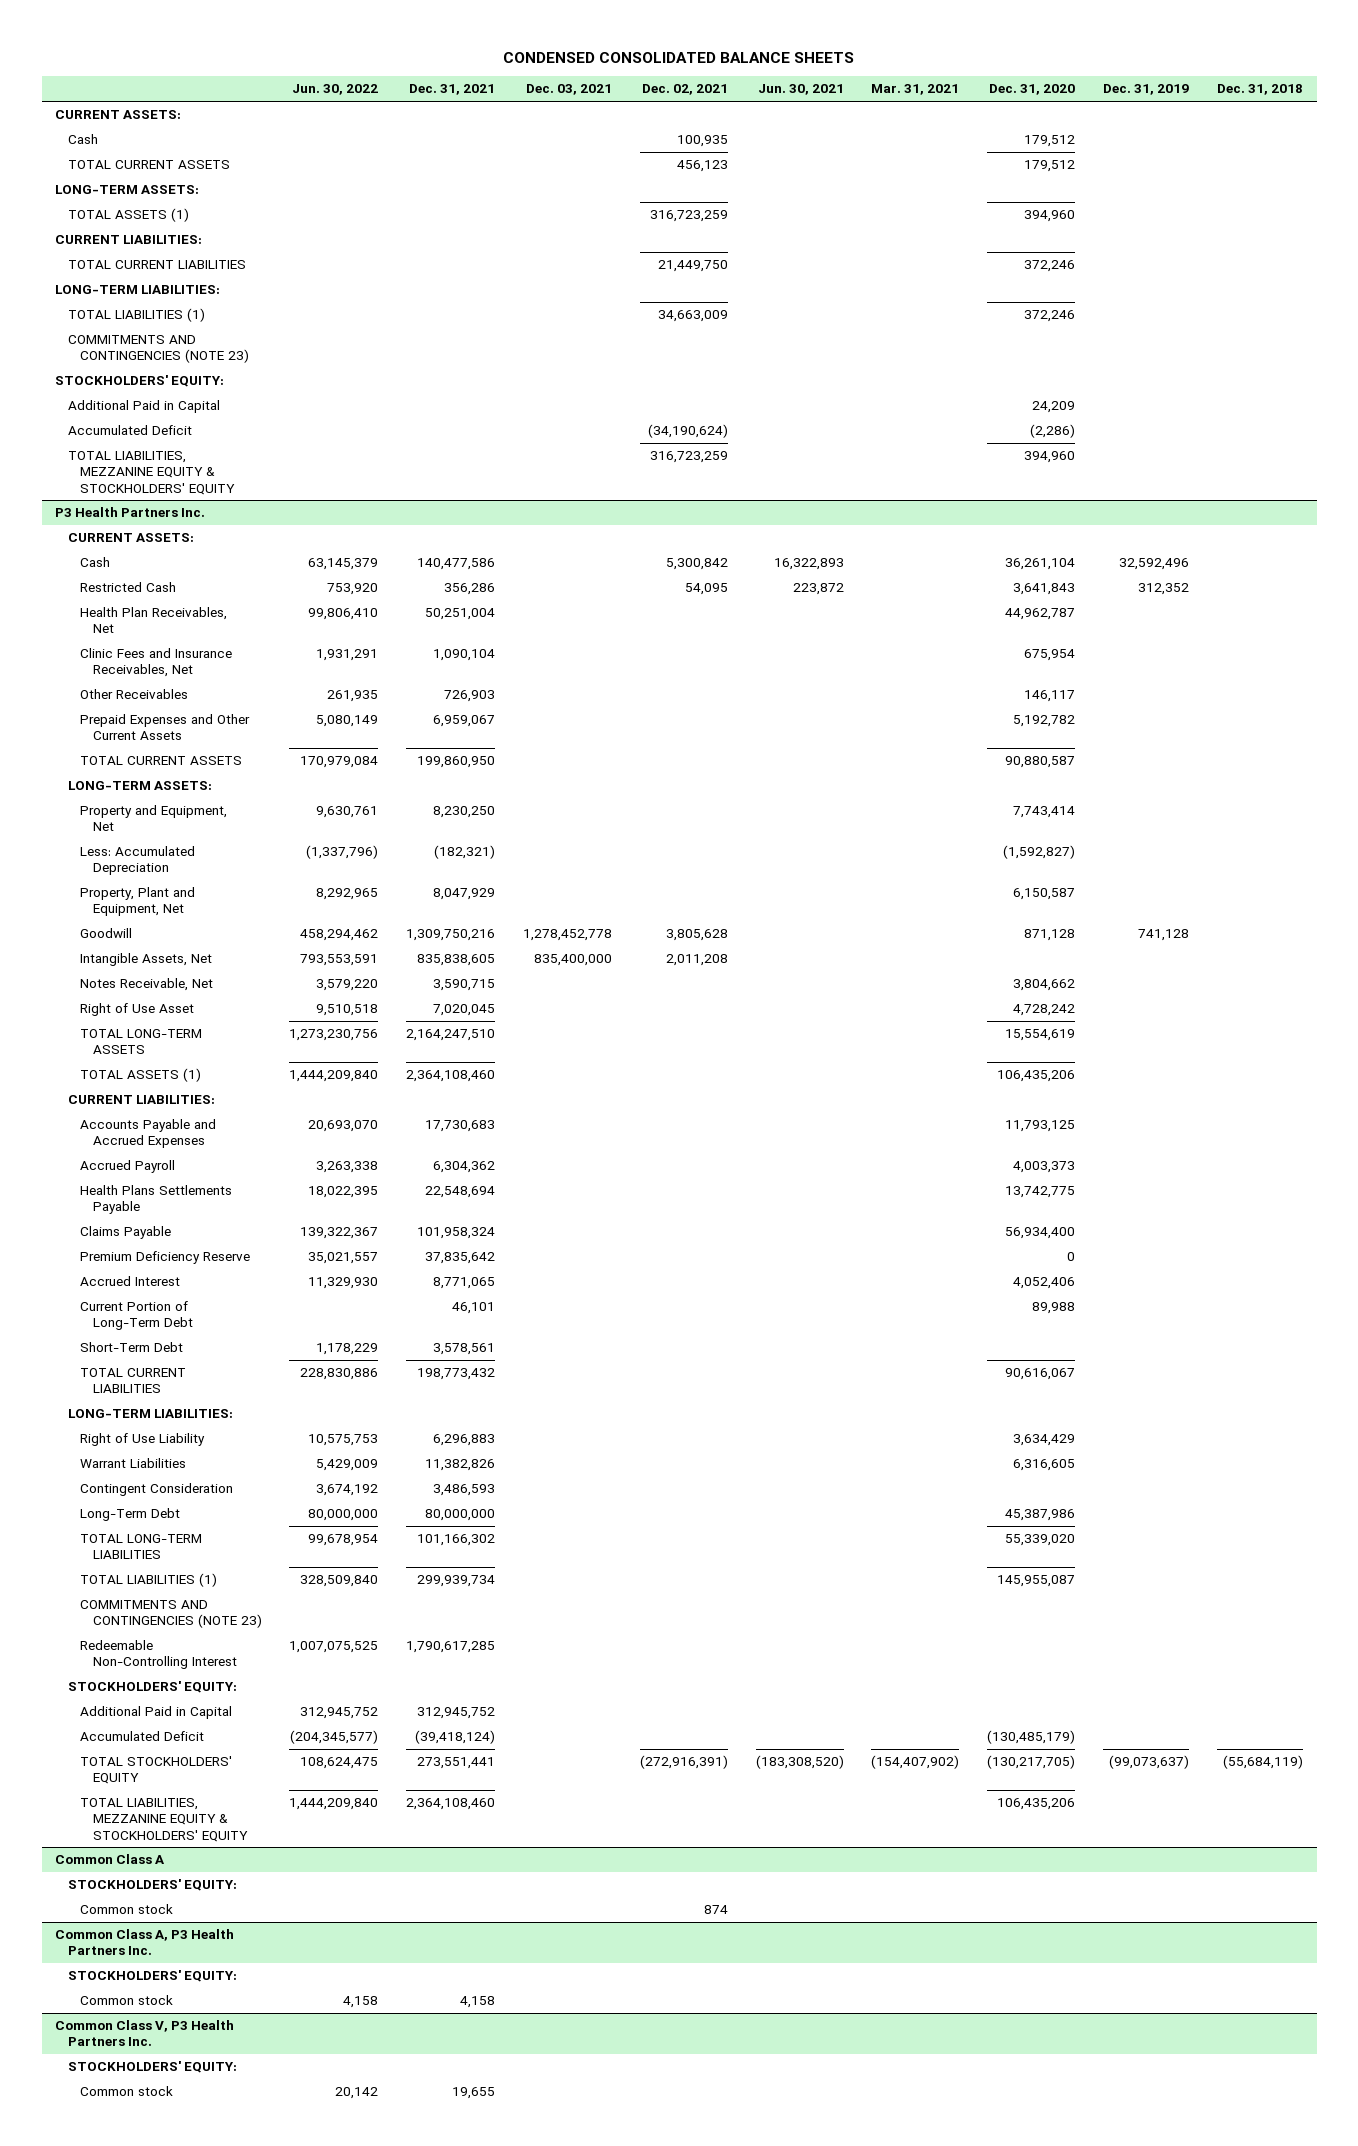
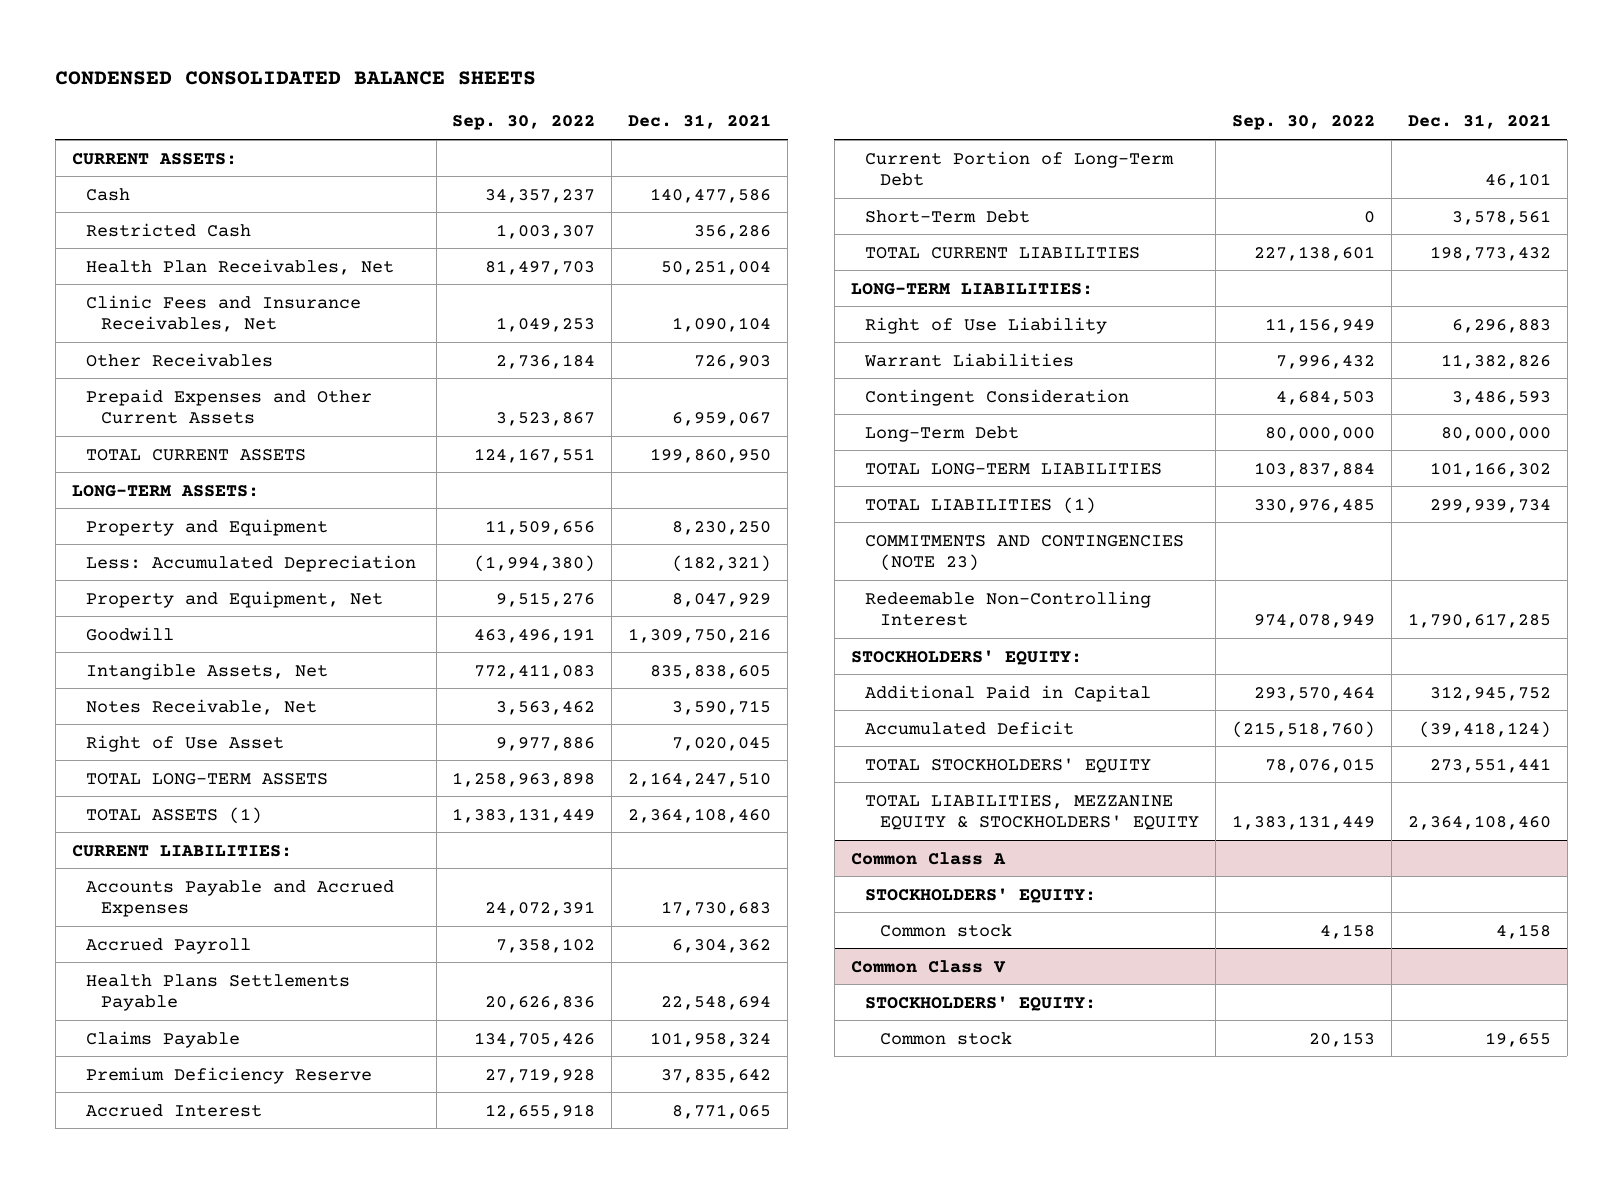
- | Jun. 30, 2022 | Dec. 31, 2021 | Dec. 03, 2021 | Dec. 02, 2021 | Jun. 30, 2021 | Mar. 31, 2021 | Dec. 31, 2020 | Dec. 31, 2019 | Dec. 31, 2018
+ | Sep. 30, 2022 | Dec. 31, 2021
- Cash | | | | 100,935 | | | 179,512 | |
- TOTAL CURRENT ASSETS | | | | 456,123 | | | 179,512 | |
- LONG-TERM ASSETS:
- TOTAL ASSETS (1) | | | | 316,723,259 | | | 394,960 | |
- CURRENT LIABILITIES:
- TOTAL CURRENT LIABILITIES | | | | 21,449,750 | | | 372,246 | |
- LONG-TERM LIABILITIES:
- TOTAL LIABILITIES (1) | | | | 34,663,009 | | | 372,246 | |
- COMMITMENTS AND CONTINGENCIES (NOTE 23)
- STOCKHOLDERS' EQUITY:
- Additional Paid in Capital | | | | | | | 24,209 | |
- Accumulated Deficit | | | | (34,190,624) | | | (2,286) | |
- TOTAL LIABILITIES, MEZZANINE EQUITY & STOCKHOLDERS' EQUITY | | | | 316,723,259 | | | 394,960 | |
- P3 Health Partners Inc.
- CURRENT ASSETS:
- Property and Equipment, Net | 9,630,761 | 8,230,250 | | | | | 7,743,414 | |
+ Property and Equipment | 11,509,656 | 8,230,250
- Property, Plant and Equipment, Net | 8,292,965 | 8,047,929 | | | | | 6,150,587 | |
+ Property and Equipment, Net | 9,515,276 | 8,047,929
@ Common Class A
- Common stock | | | | 874 | | | | |
- Common Class A, P3 Health Partners Inc.
- STOCKHOLDERS' EQUITY:
- Common Class V, P3 Health Partners Inc.
+ Common Class V

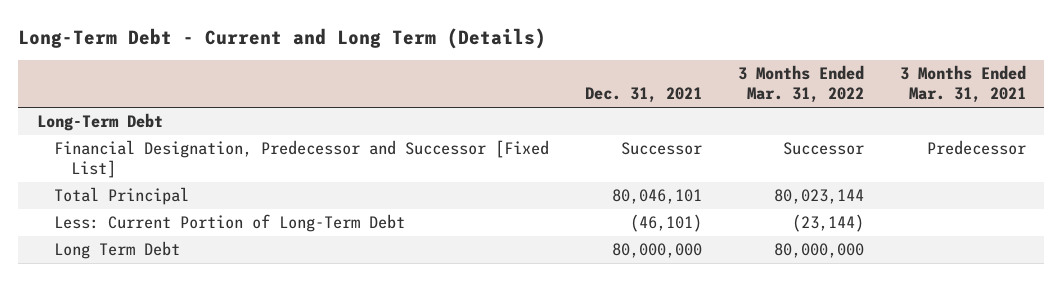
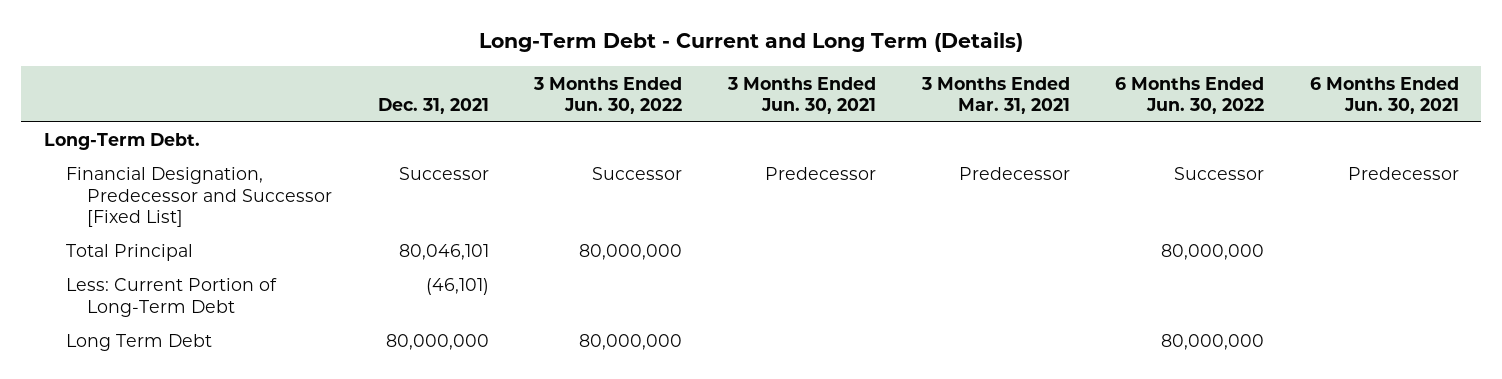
- | Dec. 31, 2021 | 3 Months Ended Mar. 31, 2022 | 3 Months Ended Mar. 31, 2021
+ | Dec. 31, 2021 | 3 Months Ended Jun. 30, 2022 | 3 Months Ended Jun. 30, 2021 | 3 Months Ended Mar. 31, 2021 | 6 Months Ended Jun. 30, 2022 | 6 Months Ended Jun. 30, 2021
- Long-Term Debt
+ Long-Term Debt.

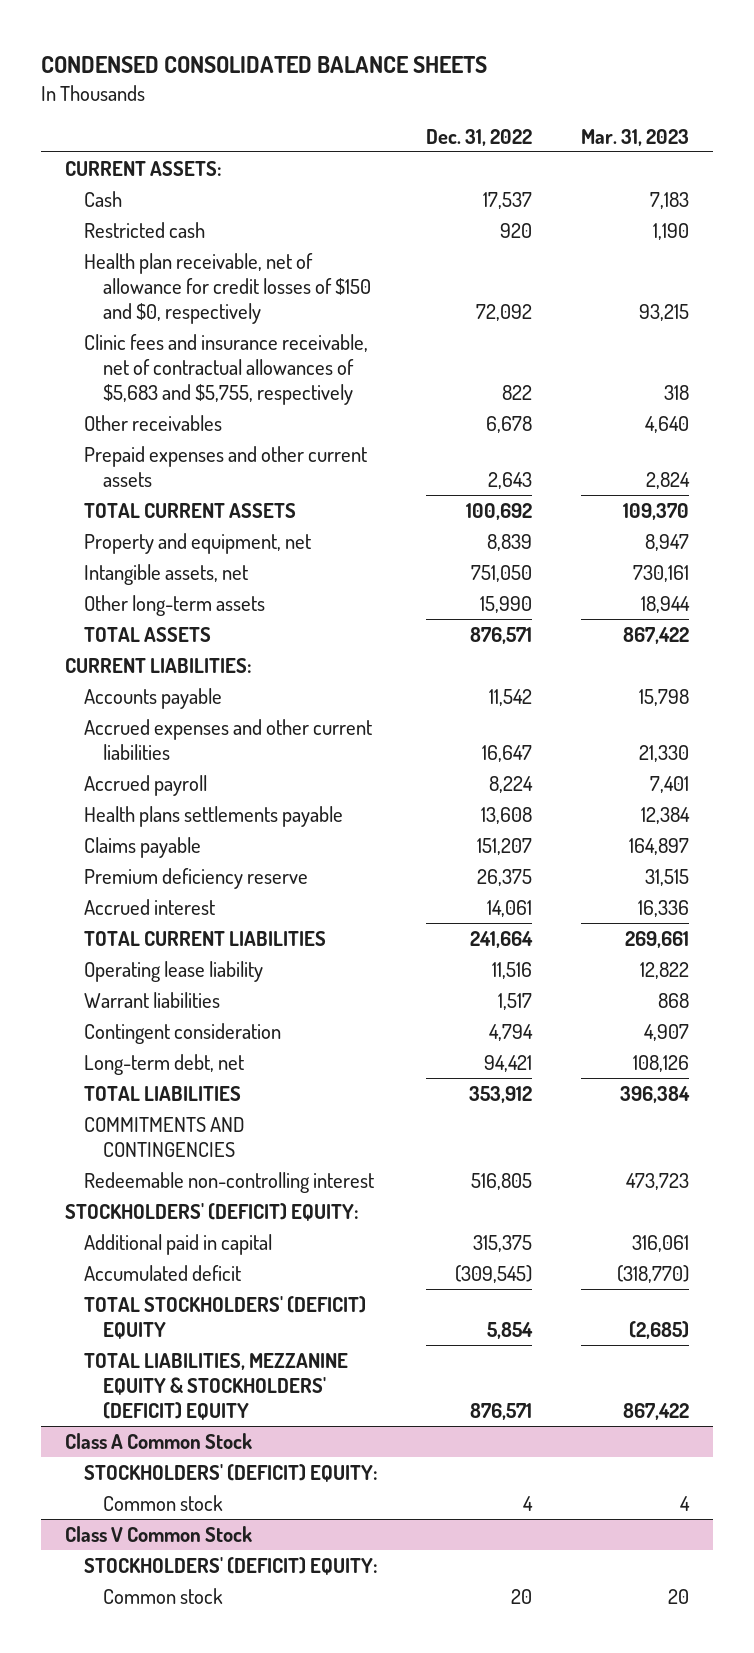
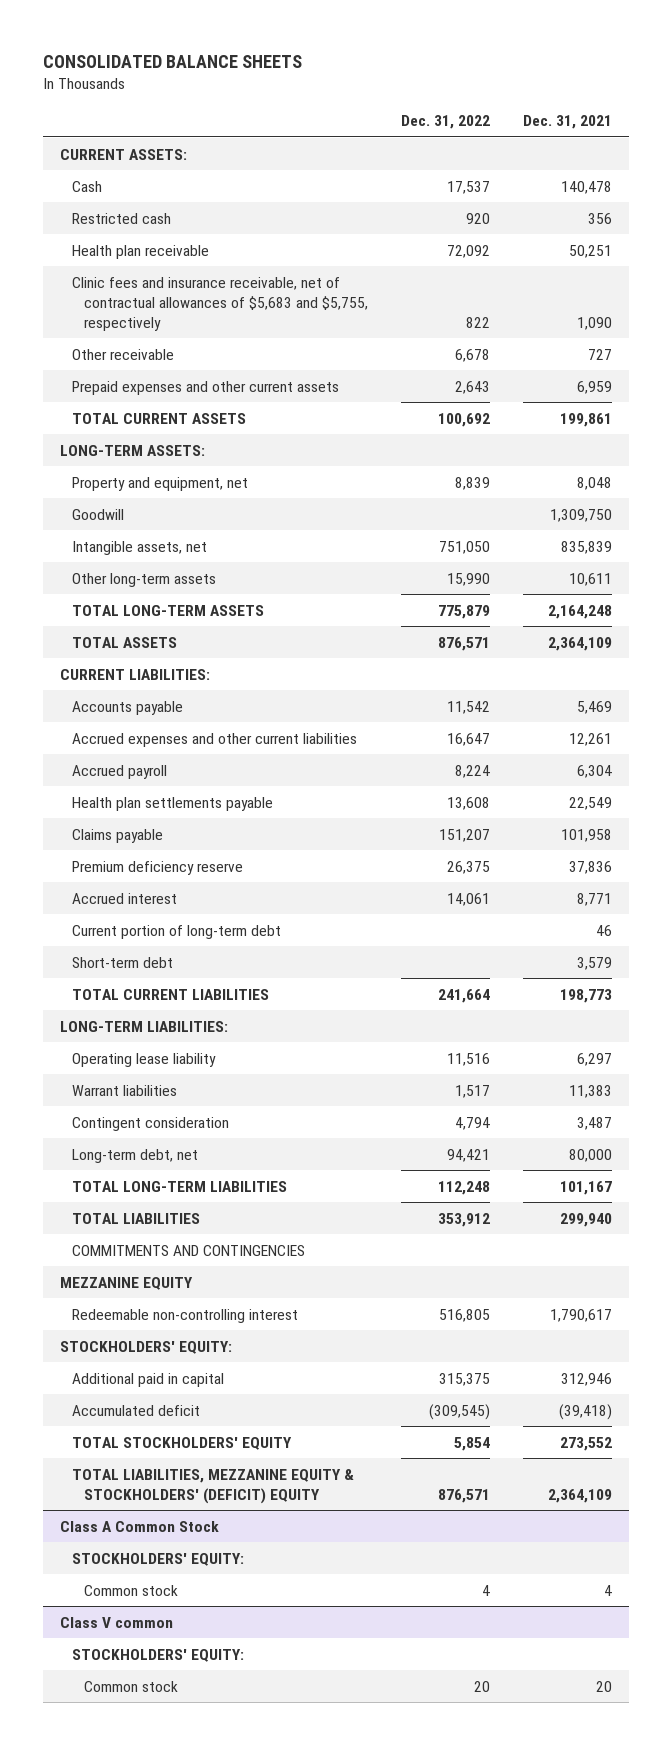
- CONDENSED CONSOLIDATED BALANCE SHEETS
+ CONSOLIDATED BALANCE SHEETS
- | Dec. 31, 2022 | Mar. 31, 2023
+ | Dec. 31, 2022 | Dec. 31, 2021
- Health plan receivable, net of allowance for credit losses of $150 and $0, respectively | 72,092 | 93,215
+ Health plan receivable | 72,092 | 50,251
- Other receivables | 6,678 | 4,640
+ Other receivable | 6,678 | 727
+ LONG-TERM ASSETS:
+ Goodwill | | 1,309,750
+ TOTAL LONG-TERM ASSETS | 775,879 | 2,164,248
- Health plans settlements payable | 13,608 | 12,384
+ Health plan settlements payable | 13,608 | 22,549
+ Current portion of long-term debt | | 46
+ Short-term debt | | 3,579
+ LONG-TERM LIABILITIES:
+ TOTAL LONG-TERM LIABILITIES | 112,248 | 101,167
+ MEZZANINE EQUITY
- STOCKHOLDERS' (DEFICIT) EQUITY:
+ STOCKHOLDERS' EQUITY:
- TOTAL STOCKHOLDERS' (DEFICIT) EQUITY | 5,854 | (2,685)
+ TOTAL STOCKHOLDERS' EQUITY | 5,854 | 273,552
@ Class A Common Stock
- STOCKHOLDERS' (DEFICIT) EQUITY:
+ STOCKHOLDERS' EQUITY:
- Class V Common Stock
- STOCKHOLDERS' (DEFICIT) EQUITY:
+ Class V common
+ STOCKHOLDERS' EQUITY:

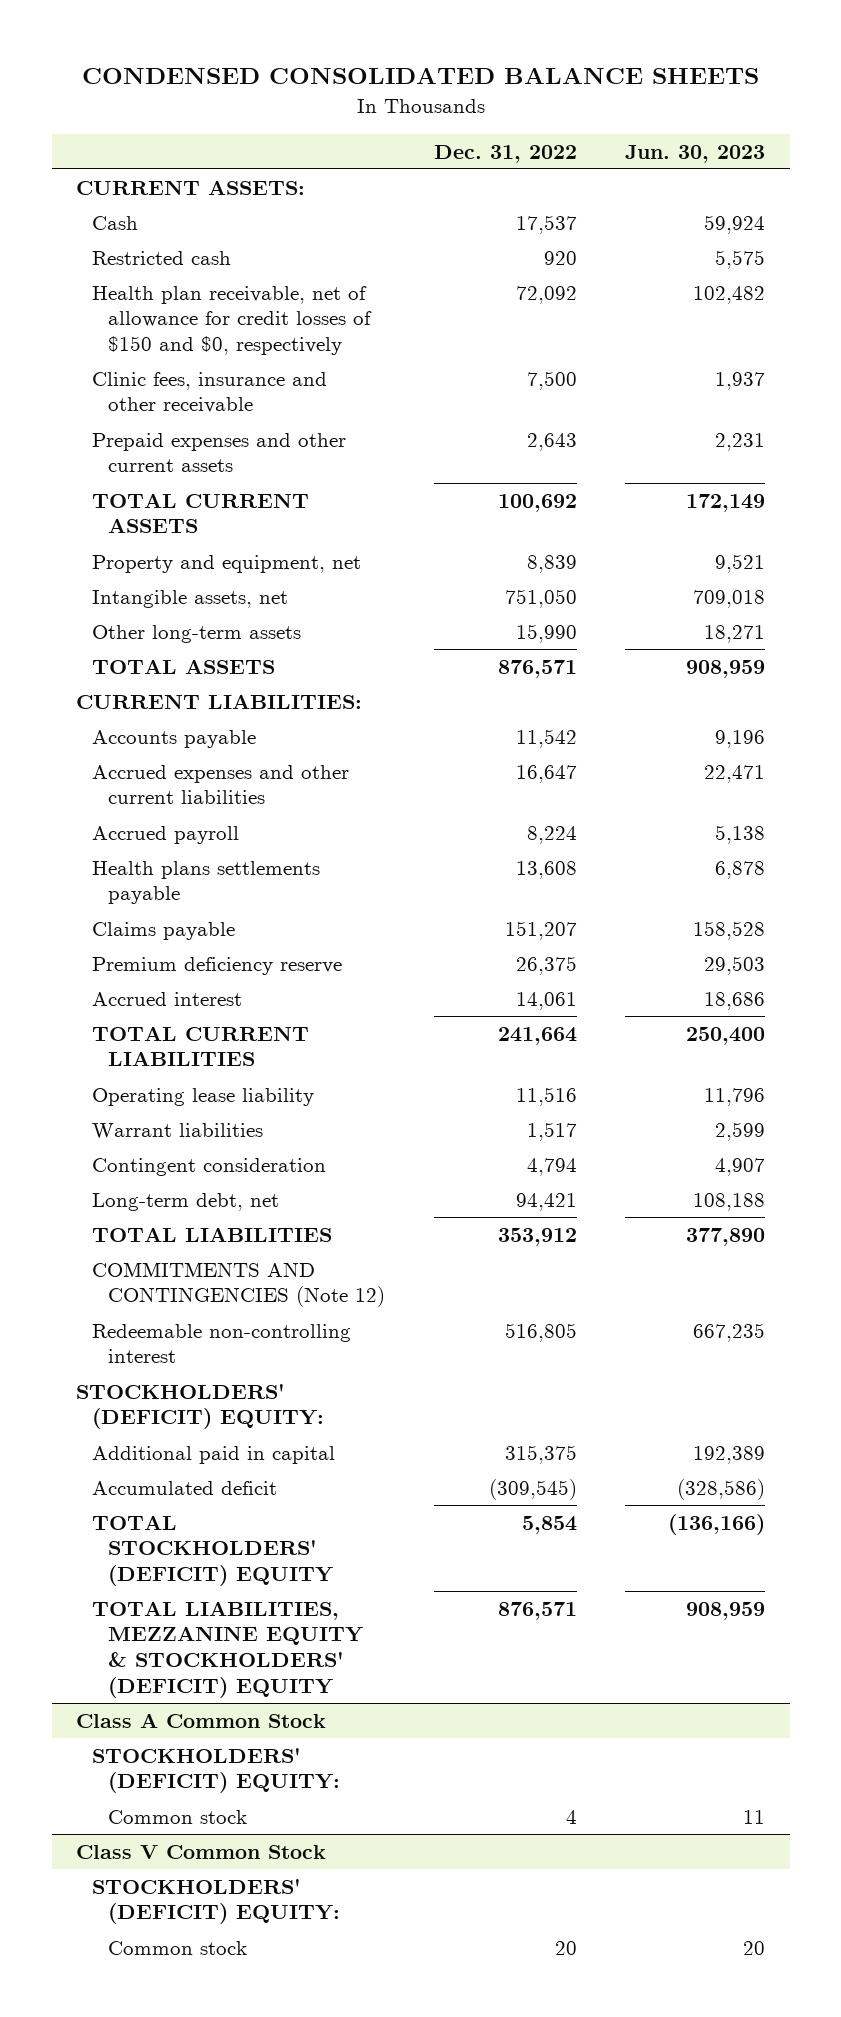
- CONSOLIDATED BALANCE SHEETS
+ CONDENSED CONSOLIDATED BALANCE SHEETS
- | Dec. 31, 2022 | Dec. 31, 2021
+ | Dec. 31, 2022 | Jun. 30, 2023
- Health plan receivable | 72,092 | 50,251
- Clinic fees and insurance receivable, net of contractual allowances of $5,683 and $5,755, respectively | 822 | 1,090
- Other receivable | 6,678 | 727
+ Health plan receivable, net of allowance for credit losses of $150 and $0, respectively | 72,092 | 102,482
+ Clinic fees, insurance and other receivable | 7,500 | 1,937
- LONG-TERM ASSETS:
- Goodwill | | 1,309,750
- TOTAL LONG-TERM ASSETS | 775,879 | 2,164,248
- Health plan settlements payable | 13,608 | 22,549
+ Health plans settlements payable | 13,608 | 6,878
- Current portion of long-term debt | | 46
- Short-term debt | | 3,579
- LONG-TERM LIABILITIES:
- TOTAL LONG-TERM LIABILITIES | 112,248 | 101,167
- COMMITMENTS AND CONTINGENCIES
- MEZZANINE EQUITY
+ COMMITMENTS AND CONTINGENCIES (Note 12)
- STOCKHOLDERS' EQUITY:
+ STOCKHOLDERS' (DEFICIT) EQUITY:
- TOTAL STOCKHOLDERS' EQUITY | 5,854 | 273,552
+ TOTAL STOCKHOLDERS' (DEFICIT) EQUITY | 5,854 | (136,166)
@ Class A Common Stock
- STOCKHOLDERS' EQUITY:
+ STOCKHOLDERS' (DEFICIT) EQUITY:
- Class V common
- STOCKHOLDERS' EQUITY:
+ Class V Common Stock
+ STOCKHOLDERS' (DEFICIT) EQUITY:

